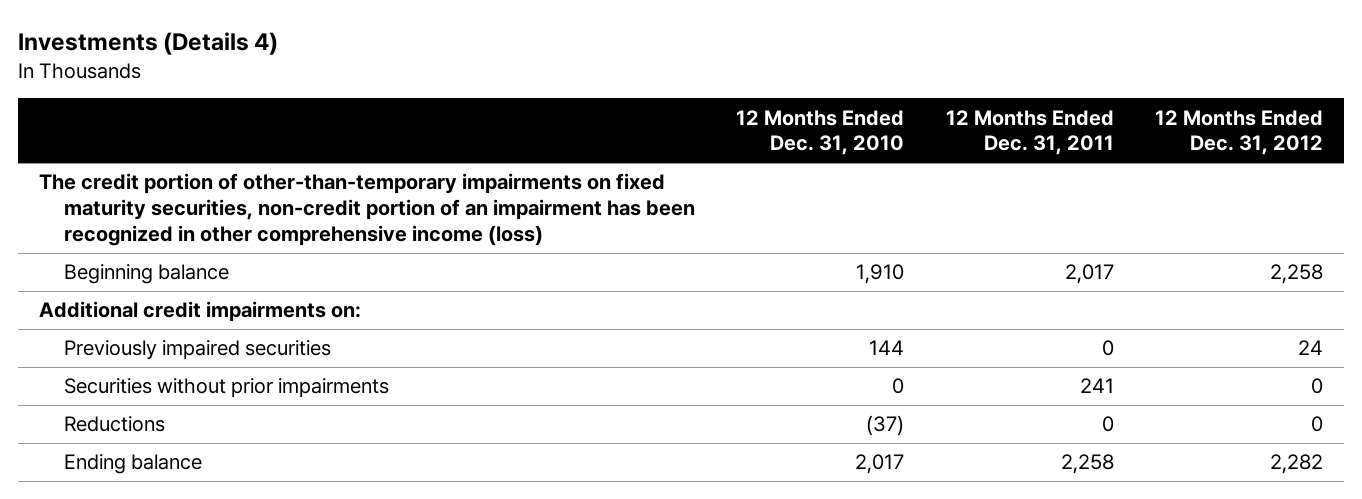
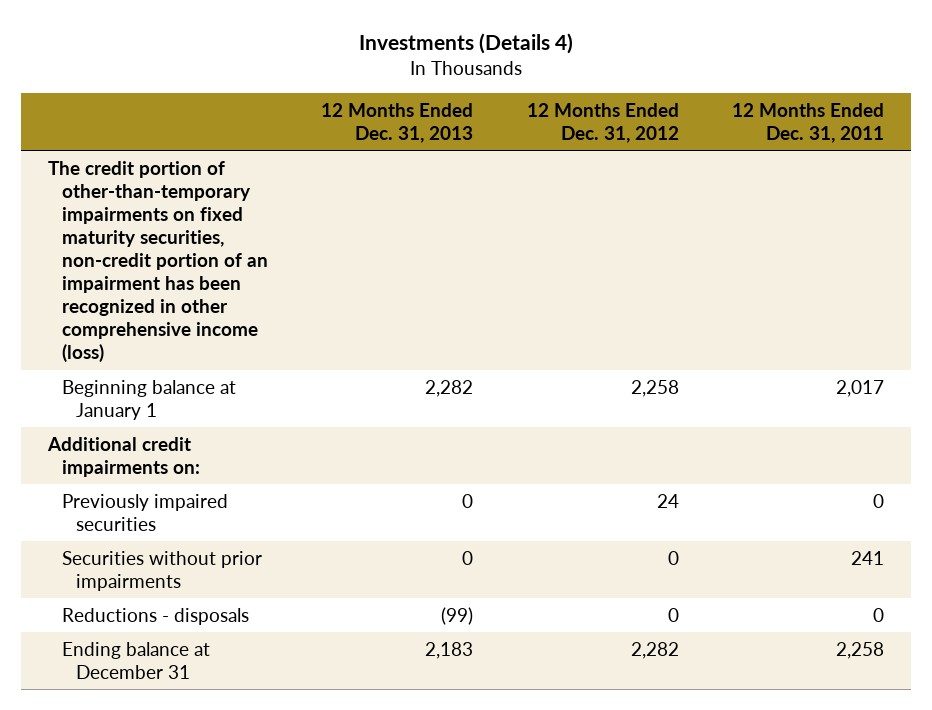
- | 12 Months Ended Dec. 31, 2010 | 12 Months Ended Dec. 31, 2011 | 12 Months Ended Dec. 31, 2012
+ | 12 Months Ended Dec. 31, 2013 | 12 Months Ended Dec. 31, 2012 | 12 Months Ended Dec. 31, 2011
- Beginning balance | 1,910 | 2,017 | 2,258
+ Beginning balance at January 1 | 2,282 | 2,258 | 2,017
- Reductions | (37) | 0 | 0
- Ending balance | 2,017 | 2,258 | 2,282
+ Reductions - disposals | (99) | 0 | 0
+ Ending balance at December 31 | 2,183 | 2,282 | 2,258

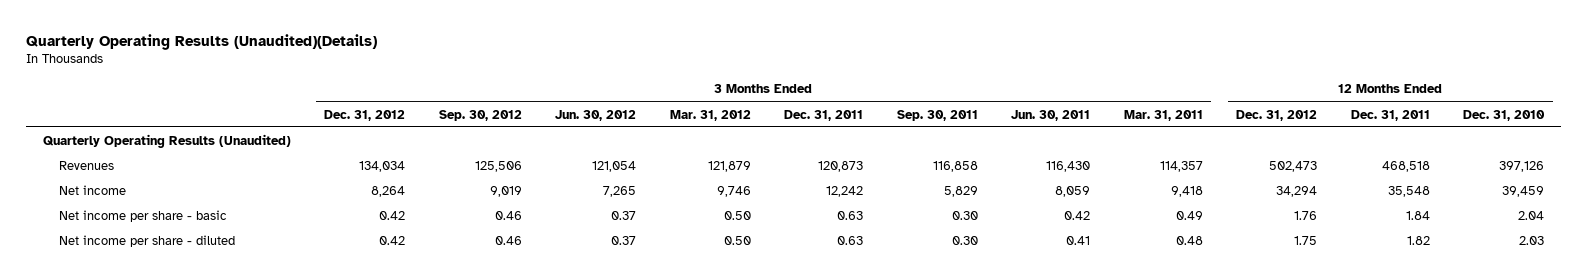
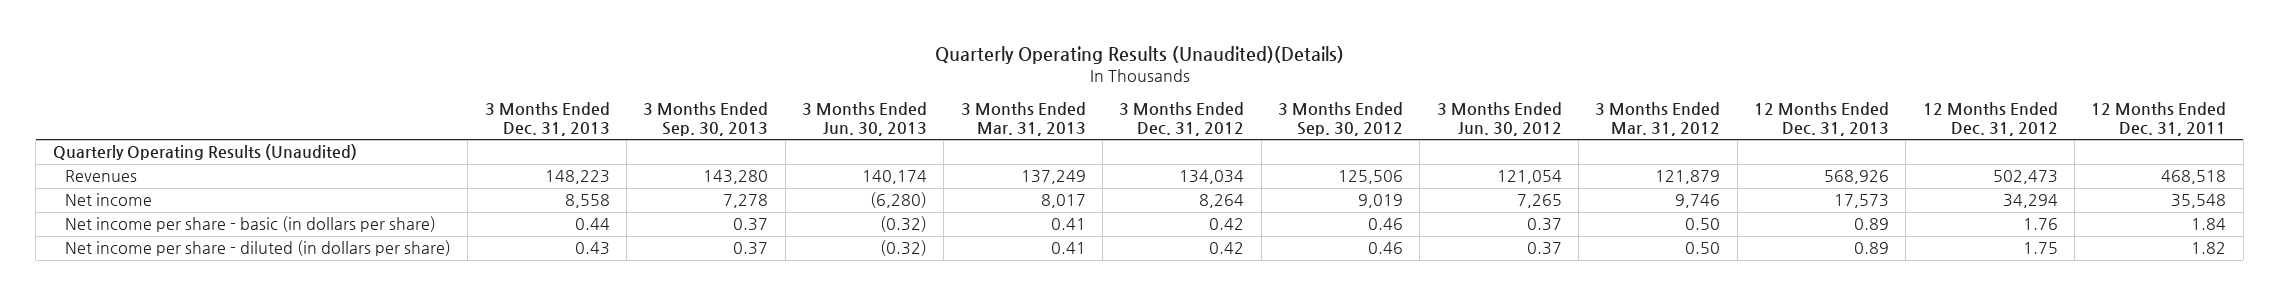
- | 3 Months Ended Dec. 31, 2012 | 3 Months Ended Sep. 30, 2012 | 3 Months Ended Jun. 30, 2012 | 3 Months Ended Mar. 31, 2012 | 3 Months Ended Dec. 31, 2011 | 3 Months Ended Sep. 30, 2011 | 3 Months Ended Jun. 30, 2011 | 3 Months Ended Mar. 31, 2011 | 12 Months Ended Dec. 31, 2012 | 12 Months Ended Dec. 31, 2011 | 12 Months Ended Dec. 31, 2010
+ | 3 Months Ended Dec. 31, 2013 | 3 Months Ended Sep. 30, 2013 | 3 Months Ended Jun. 30, 2013 | 3 Months Ended Mar. 31, 2013 | 3 Months Ended Dec. 31, 2012 | 3 Months Ended Sep. 30, 2012 | 3 Months Ended Jun. 30, 2012 | 3 Months Ended Mar. 31, 2012 | 12 Months Ended Dec. 31, 2013 | 12 Months Ended Dec. 31, 2012 | 12 Months Ended Dec. 31, 2011
- Net income per share - basic | 0.42 | 0.46 | 0.37 | 0.50 | 0.63 | 0.30 | 0.42 | 0.49 | 1.76 | 1.84 | 2.04
- Net income per share - diluted | 0.42 | 0.46 | 0.37 | 0.50 | 0.63 | 0.30 | 0.41 | 0.48 | 1.75 | 1.82 | 2.03
+ Net income per share - basic (in dollars per share) | 0.44 | 0.37 | (0.32) | 0.41 | 0.42 | 0.46 | 0.37 | 0.50 | 0.89 | 1.76 | 1.84
+ Net income per share - diluted (in dollars per share) | 0.43 | 0.37 | (0.32) | 0.41 | 0.42 | 0.46 | 0.37 | 0.50 | 0.89 | 1.75 | 1.82

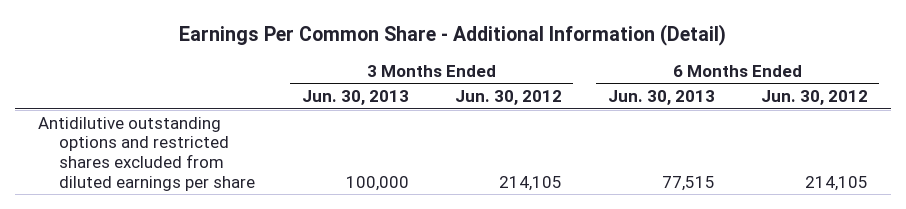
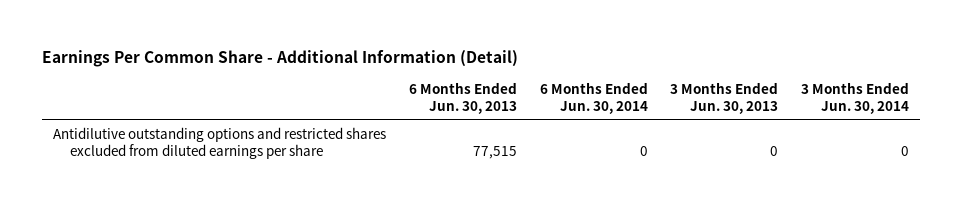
- | 3 Months Ended Jun. 30, 2013 | 3 Months Ended Jun. 30, 2012 | 6 Months Ended Jun. 30, 2013 | 6 Months Ended Jun. 30, 2012
+ | 6 Months Ended Jun. 30, 2013 | 6 Months Ended Jun. 30, 2014 | 3 Months Ended Jun. 30, 2013 | 3 Months Ended Jun. 30, 2014
- Antidilutive outstanding options and restricted shares excluded from diluted earnings per share | 100,000 | 214,105 | 77,515 | 214,105
+ Antidilutive outstanding options and restricted shares excluded from diluted earnings per share | 77,515 | 0 | 0 | 0

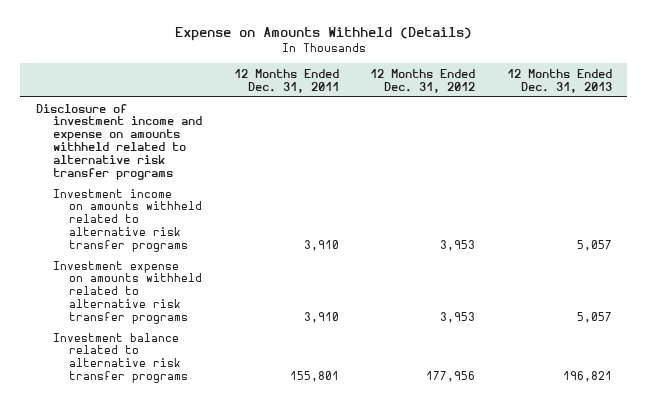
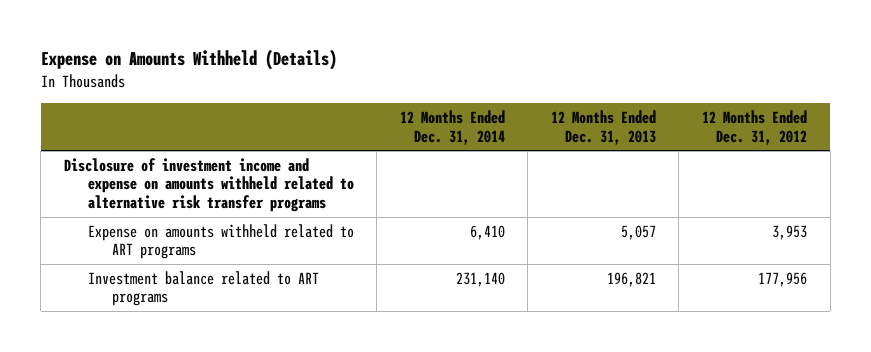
- | 12 Months Ended Dec. 31, 2011 | 12 Months Ended Dec. 31, 2012 | 12 Months Ended Dec. 31, 2013
+ | 12 Months Ended Dec. 31, 2014 | 12 Months Ended Dec. 31, 2013 | 12 Months Ended Dec. 31, 2012
- Investment income on amounts withheld related to alternative risk transfer programs | 3,910 | 3,953 | 5,057
- Investment expense on amounts withheld related to alternative risk transfer programs | 3,910 | 3,953 | 5,057
- Investment balance related to alternative risk transfer programs | 155,801 | 177,956 | 196,821
+ Expense on amounts withheld related to ART programs | 6,410 | 5,057 | 3,953
+ Investment balance related to ART programs | 231,140 | 196,821 | 177,956

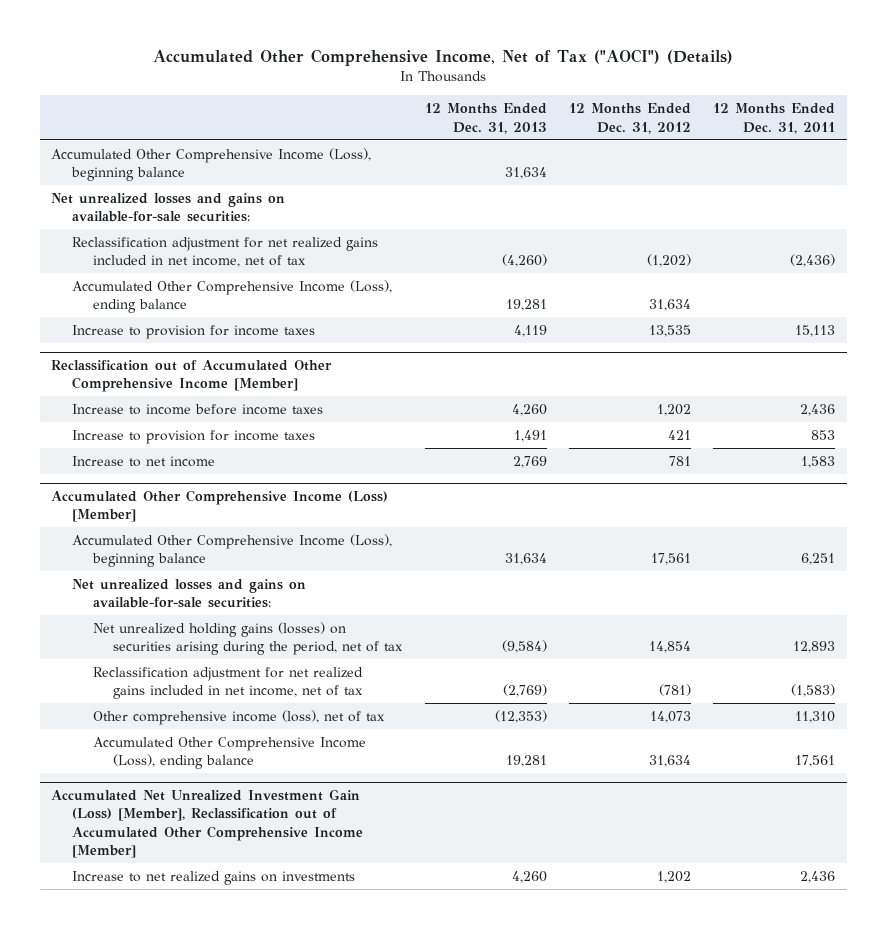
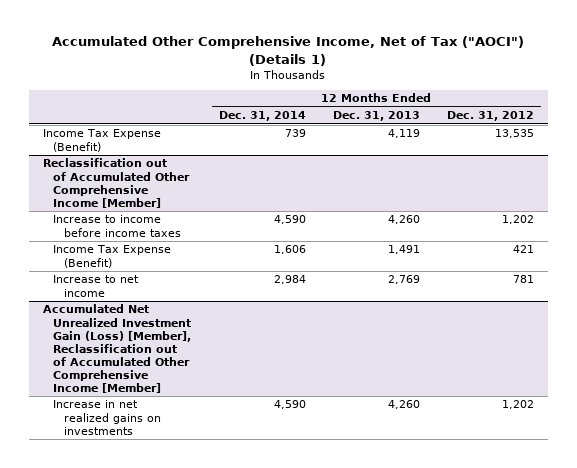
- Accumulated Other Comprehensive Income, Net of Tax ("AOCI") (Details)
+ Accumulated Other Comprehensive Income, Net of Tax ("AOCI") (Details 1)
- | 12 Months Ended Dec. 31, 2013 | 12 Months Ended Dec. 31, 2012 | 12 Months Ended Dec. 31, 2011
+ | 12 Months Ended Dec. 31, 2014 | 12 Months Ended Dec. 31, 2013 | 12 Months Ended Dec. 31, 2012
- Accumulated Other Comprehensive Income (Loss), beginning balance | 31,634 | |
- Net unrealized losses and gains on available-for-sale securities:
- Reclassification adjustment for net realized gains included in net income, net of tax | (4,260) | (1,202) | (2,436)
- Accumulated Other Comprehensive Income (Loss), ending balance | 19,281 | 31,634 |
- Increase to provision for income taxes | 4,119 | 13,535 | 15,113
+ Income Tax Expense (Benefit) | 739 | 4,119 | 13,535
@ Reclassification out of Accumulated Other Comprehensive Income [Member]
- Increase to provision for income taxes | 1,491 | 421 | 853
+ Income Tax Expense (Benefit) | 1,606 | 1,491 | 421
- Accumulated Other Comprehensive Income (Loss) [Member]
- Accumulated Other Comprehensive Income (Loss), beginning balance | 31,634 | 17,561 | 6,251
- Net unrealized losses and gains on available-for-sale securities:
- Net unrealized holding gains (losses) on securities arising during the period, net of tax | (9,584) | 14,854 | 12,893
- Reclassification adjustment for net realized gains included in net income, net of tax | (2,769) | (781) | (1,583)
- Other comprehensive income (loss), net of tax | (12,353) | 14,073 | 11,310
- Accumulated Other Comprehensive Income (Loss), ending balance | 19,281 | 31,634 | 17,561
@ Accumulated Net Unrealized Investment Gain (Loss) [Member], Reclassification out of Accumulated Other Comprehensive Income [Member]
- Increase to net realized gains on investments | 4,260 | 1,202 | 2,436
+ Increase in net realized gains on investments | 4,590 | 4,260 | 1,202

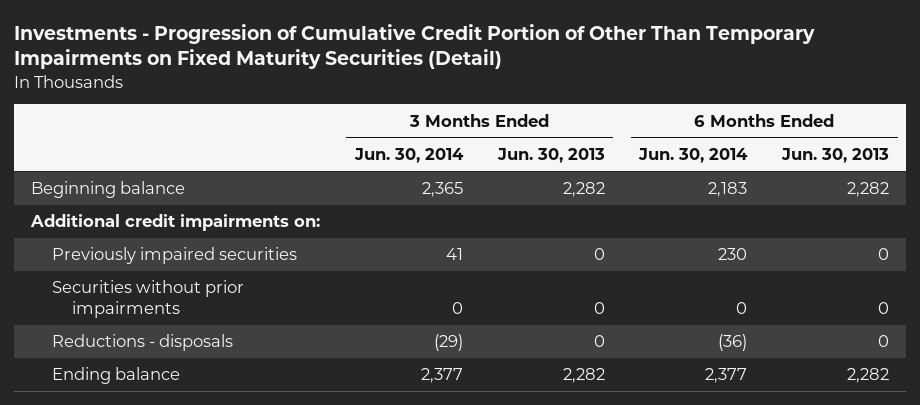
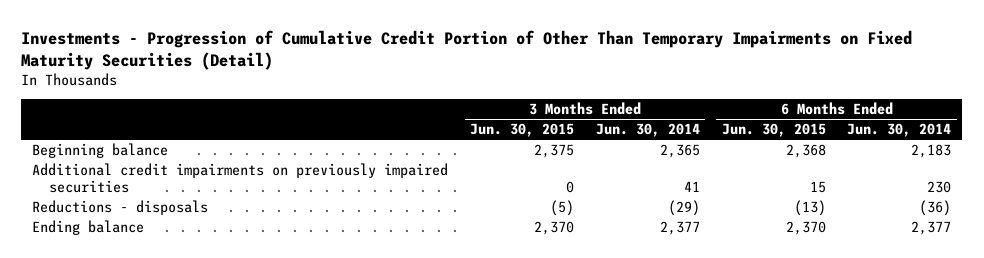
- | 3 Months Ended Jun. 30, 2014 | 3 Months Ended Jun. 30, 2013 | 6 Months Ended Jun. 30, 2014 | 6 Months Ended Jun. 30, 2013
+ | 3 Months Ended Jun. 30, 2015 | 3 Months Ended Jun. 30, 2014 | 6 Months Ended Jun. 30, 2015 | 6 Months Ended Jun. 30, 2014
- Additional credit impairments on:
- Previously impaired securities | 41 | 0 | 230 | 0
- Securities without prior impairments | 0 | 0 | 0 | 0
+ Additional credit impairments on previously impaired securities | 0 | 41 | 15 | 230

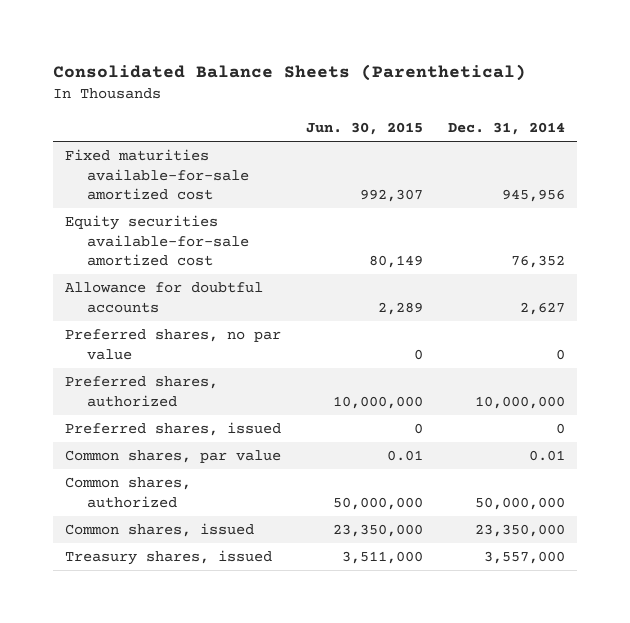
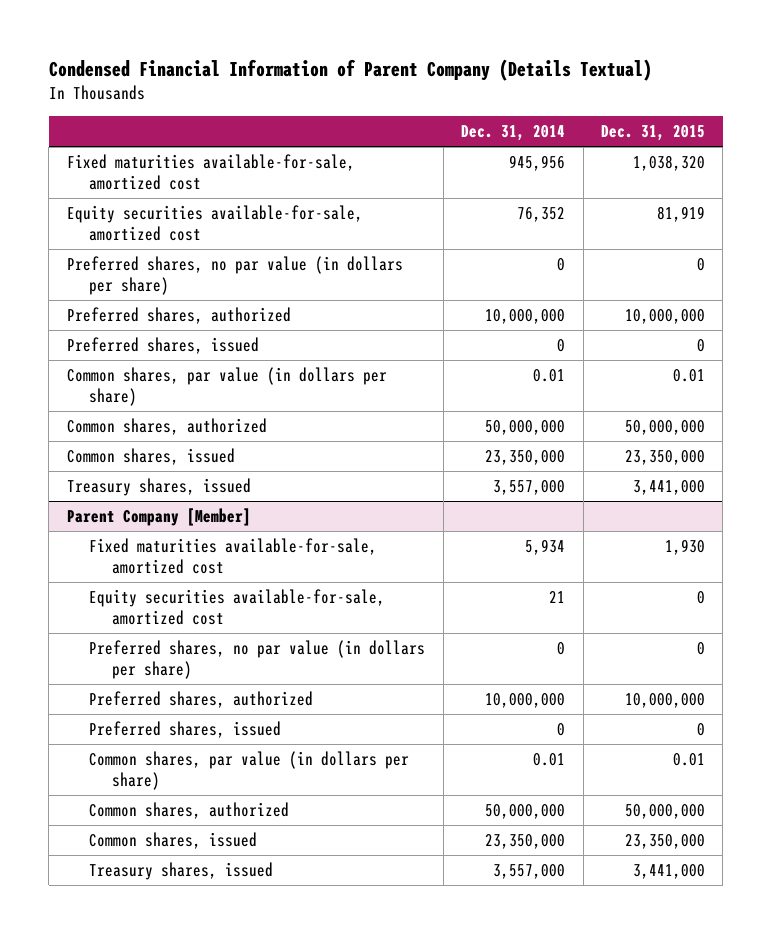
- Consolidated Balance Sheets (Parenthetical)
+ Condensed Financial Information of Parent Company (Details Textual)
- | Jun. 30, 2015 | Dec. 31, 2014
+ | Dec. 31, 2014 | Dec. 31, 2015
- Fixed maturities available-for-sale amortized cost | 992,307 | 945,956
- Equity securities available-for-sale amortized cost | 80,149 | 76,352
- Allowance for doubtful accounts | 2,289 | 2,627
- Preferred shares, no par value | 0 | 0
+ Fixed maturities available-for-sale, amortized cost | 945,956 | 1,038,320
+ Equity securities available-for-sale, amortized cost | 76,352 | 81,919
+ Preferred shares, no par value (in dollars per share) | 0 | 0
- Common shares, par value | 0.01 | 0.01
+ Common shares, par value (in dollars per share) | 0.01 | 0.01
+ Parent Company [Member]
+ Fixed maturities available-for-sale, amortized cost | 5,934 | 1,930
+ Equity securities available-for-sale, amortized cost | 21 | 0
+ Preferred shares, no par value (in dollars per share) | 0 | 0
+ Preferred shares, authorized | 10,000,000 | 10,000,000
+ Preferred shares, issued | 0 | 0
+ Common shares, par value (in dollars per share) | 0.01 | 0.01
+ Common shares, authorized | 50,000,000 | 50,000,000
+ Common shares, issued | 23,350,000 | 23,350,000
+ Treasury shares, issued | 3,557,000 | 3,441,000

